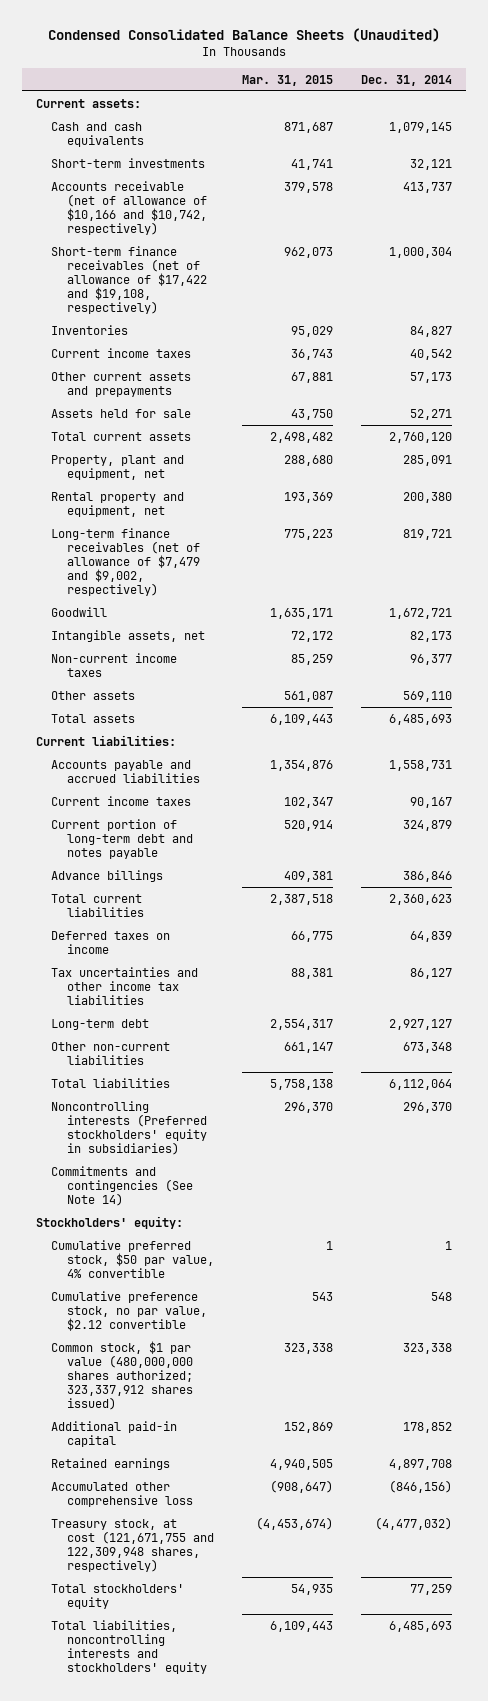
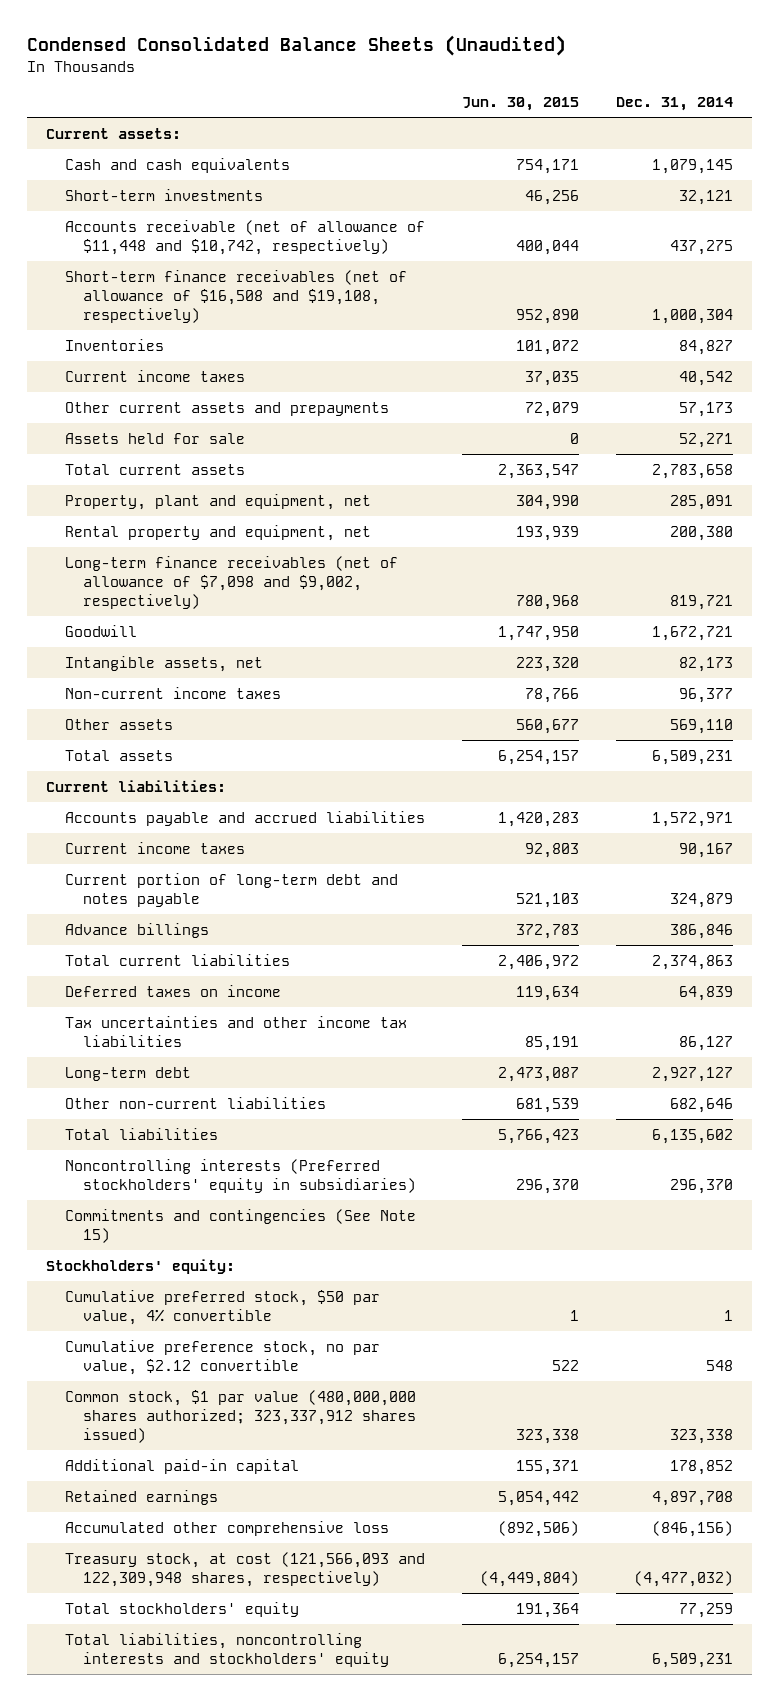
- | Mar. 31, 2015 | Dec. 31, 2014
+ | Jun. 30, 2015 | Dec. 31, 2014
- Accounts receivable (net of allowance of $10,166 and $10,742, respectively) | 379,578 | 413,737
- Short-term finance receivables (net of allowance of $17,422 and $19,108, respectively) | 962,073 | 1,000,304
+ Accounts receivable (net of allowance of $11,448 and $10,742, respectively) | 400,044 | 437,275
+ Short-term finance receivables (net of allowance of $16,508 and $19,108, respectively) | 952,890 | 1,000,304
- Total current assets | 2,498,482 | 2,760,120
+ Total current assets | 2,363,547 | 2,783,658
- Long-term finance receivables (net of allowance of $7,479 and $9,002, respectively) | 775,223 | 819,721
+ Long-term finance receivables (net of allowance of $7,098 and $9,002, respectively) | 780,968 | 819,721
- Total assets | 6,109,443 | 6,485,693
+ Total assets | 6,254,157 | 6,509,231
- Accounts payable and accrued liabilities | 1,354,876 | 1,558,731
+ Accounts payable and accrued liabilities | 1,420,283 | 1,572,971
- Total current liabilities | 2,387,518 | 2,360,623
+ Total current liabilities | 2,406,972 | 2,374,863
- Other non-current liabilities | 661,147 | 673,348
- Total liabilities | 5,758,138 | 6,112,064
+ Other non-current liabilities | 681,539 | 682,646
+ Total liabilities | 5,766,423 | 6,135,602
- Commitments and contingencies (See Note 14)
+ Commitments and contingencies (See Note 15)
- Treasury stock, at cost (121,671,755 and 122,309,948 shares, respectively) | (4,453,674) | (4,477,032)
+ Treasury stock, at cost (121,566,093 and 122,309,948 shares, respectively) | (4,449,804) | (4,477,032)
- Total liabilities, noncontrolling interests and stockholders' equity | 6,109,443 | 6,485,693
+ Total liabilities, noncontrolling interests and stockholders' equity | 6,254,157 | 6,509,231

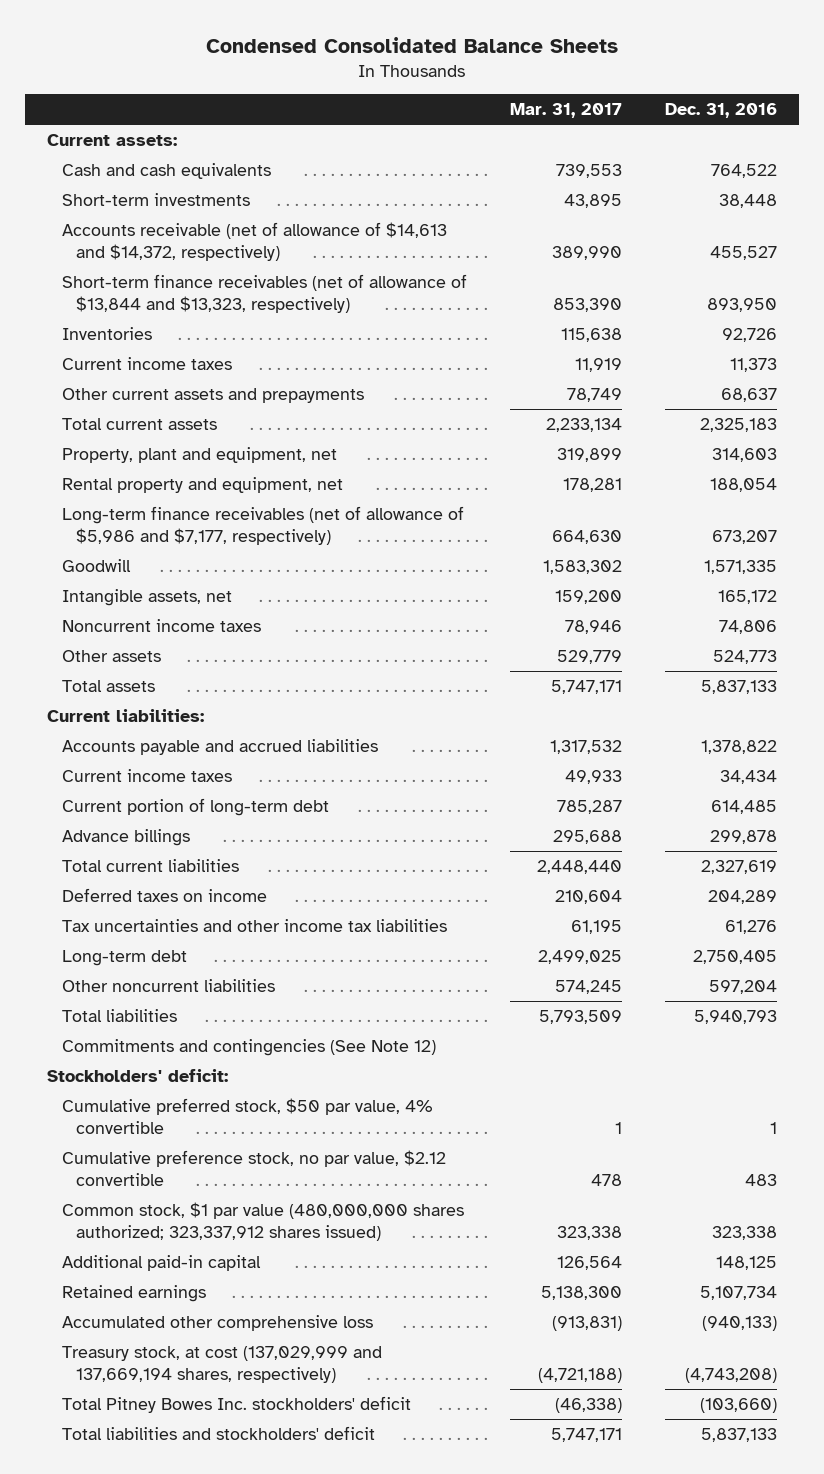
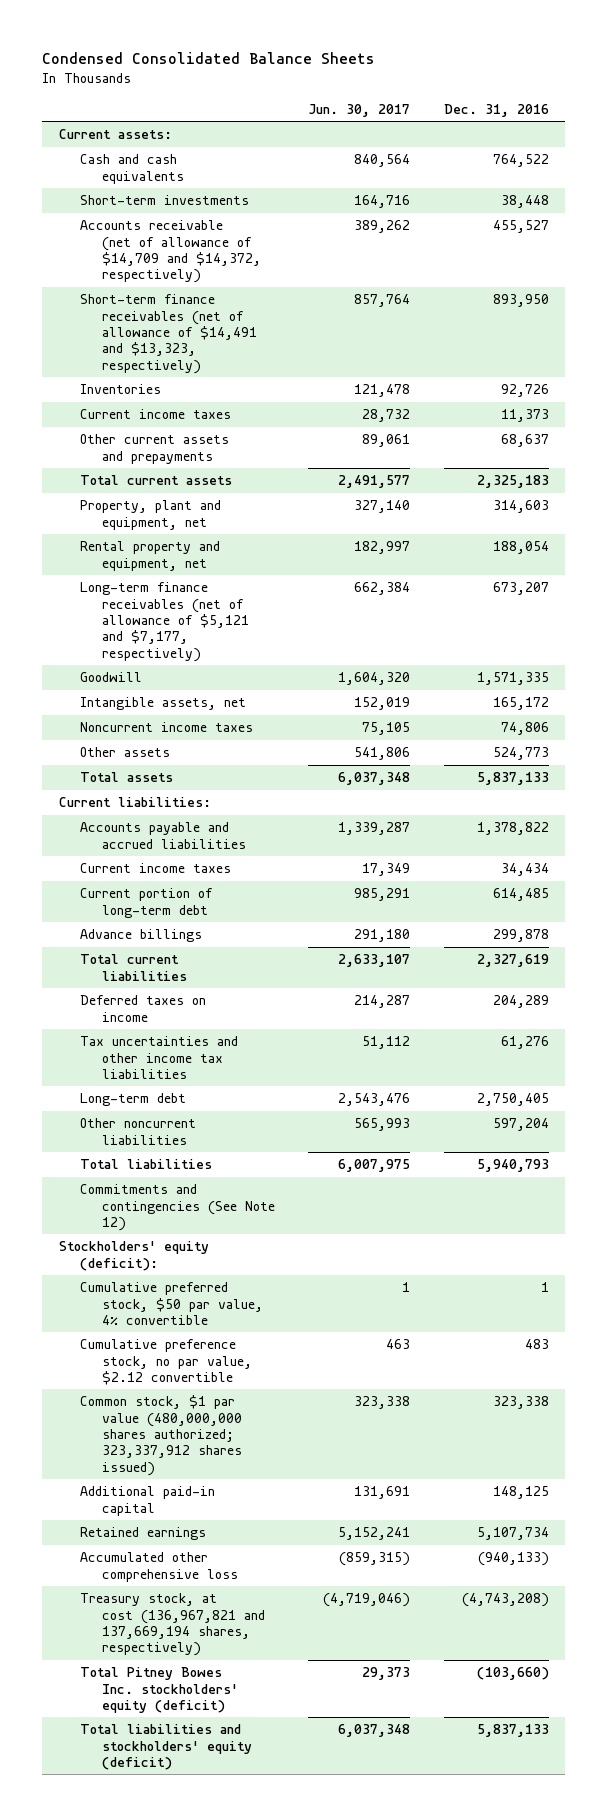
- | Mar. 31, 2017 | Dec. 31, 2016
+ | Jun. 30, 2017 | Dec. 31, 2016
- Accounts receivable (net of allowance of $14,613 and $14,372, respectively) | 389,990 | 455,527
- Short-term finance receivables (net of allowance of $13,844 and $13,323, respectively) | 853,390 | 893,950
+ Accounts receivable (net of allowance of $14,709 and $14,372, respectively) | 389,262 | 455,527
+ Short-term finance receivables (net of allowance of $14,491 and $13,323, respectively) | 857,764 | 893,950
- Long-term finance receivables (net of allowance of $5,986 and $7,177, respectively) | 664,630 | 673,207
+ Long-term finance receivables (net of allowance of $5,121 and $7,177, respectively) | 662,384 | 673,207
- Stockholders' deficit:
+ Stockholders' equity (deficit):
- Treasury stock, at cost (137,029,999 and 137,669,194 shares, respectively) | (4,721,188) | (4,743,208)
- Total Pitney Bowes Inc. stockholders' deficit | (46,338) | (103,660)
- Total liabilities and stockholders' deficit | 5,747,171 | 5,837,133
+ Treasury stock, at cost (136,967,821 and 137,669,194 shares, respectively) | (4,719,046) | (4,743,208)
+ Total Pitney Bowes Inc. stockholders' equity (deficit) | 29,373 | (103,660)
+ Total liabilities and stockholders' equity (deficit) | 6,037,348 | 5,837,133

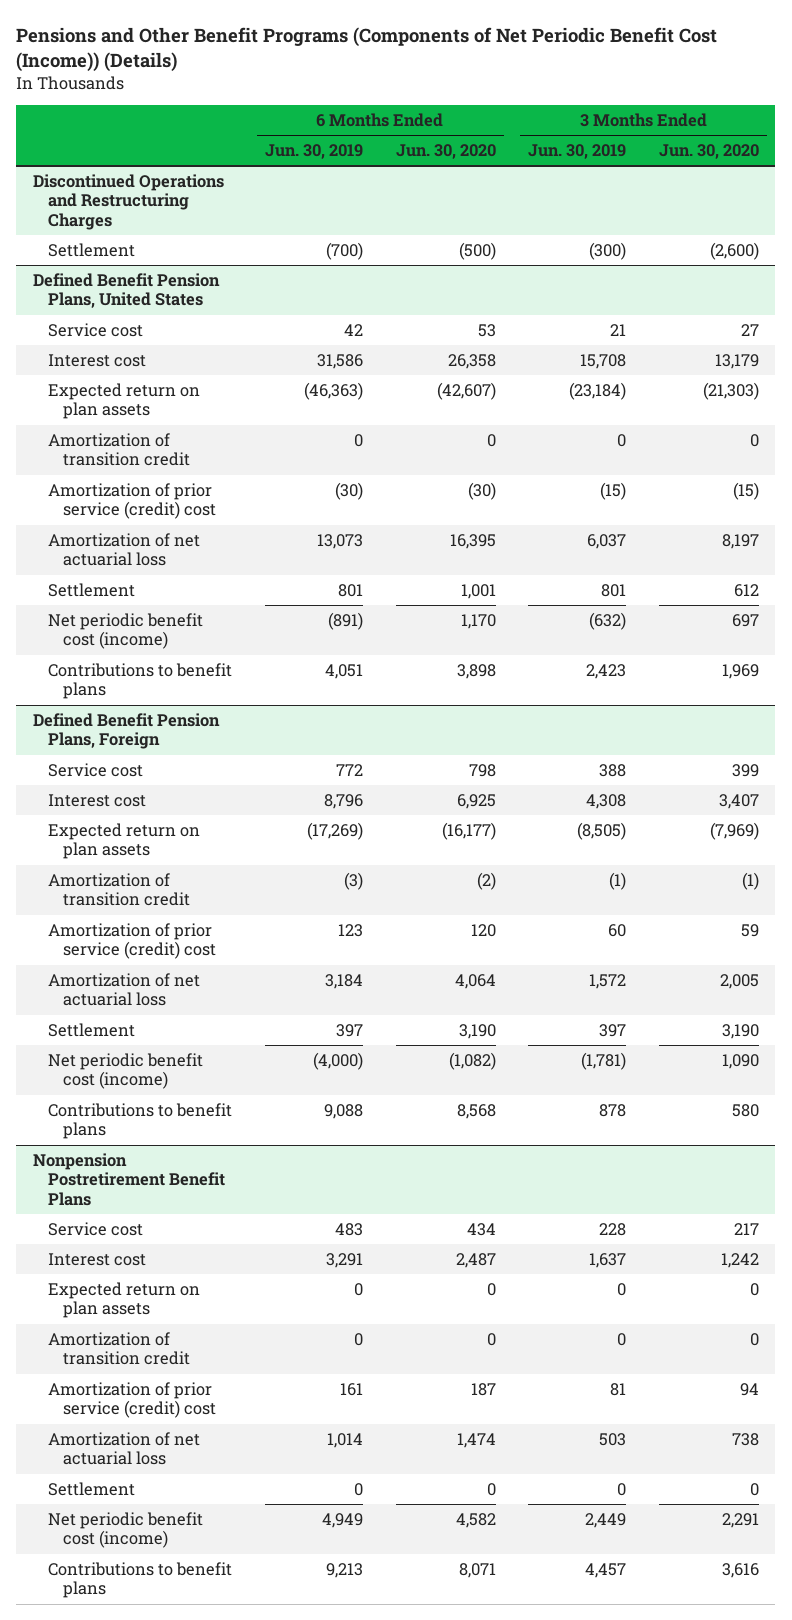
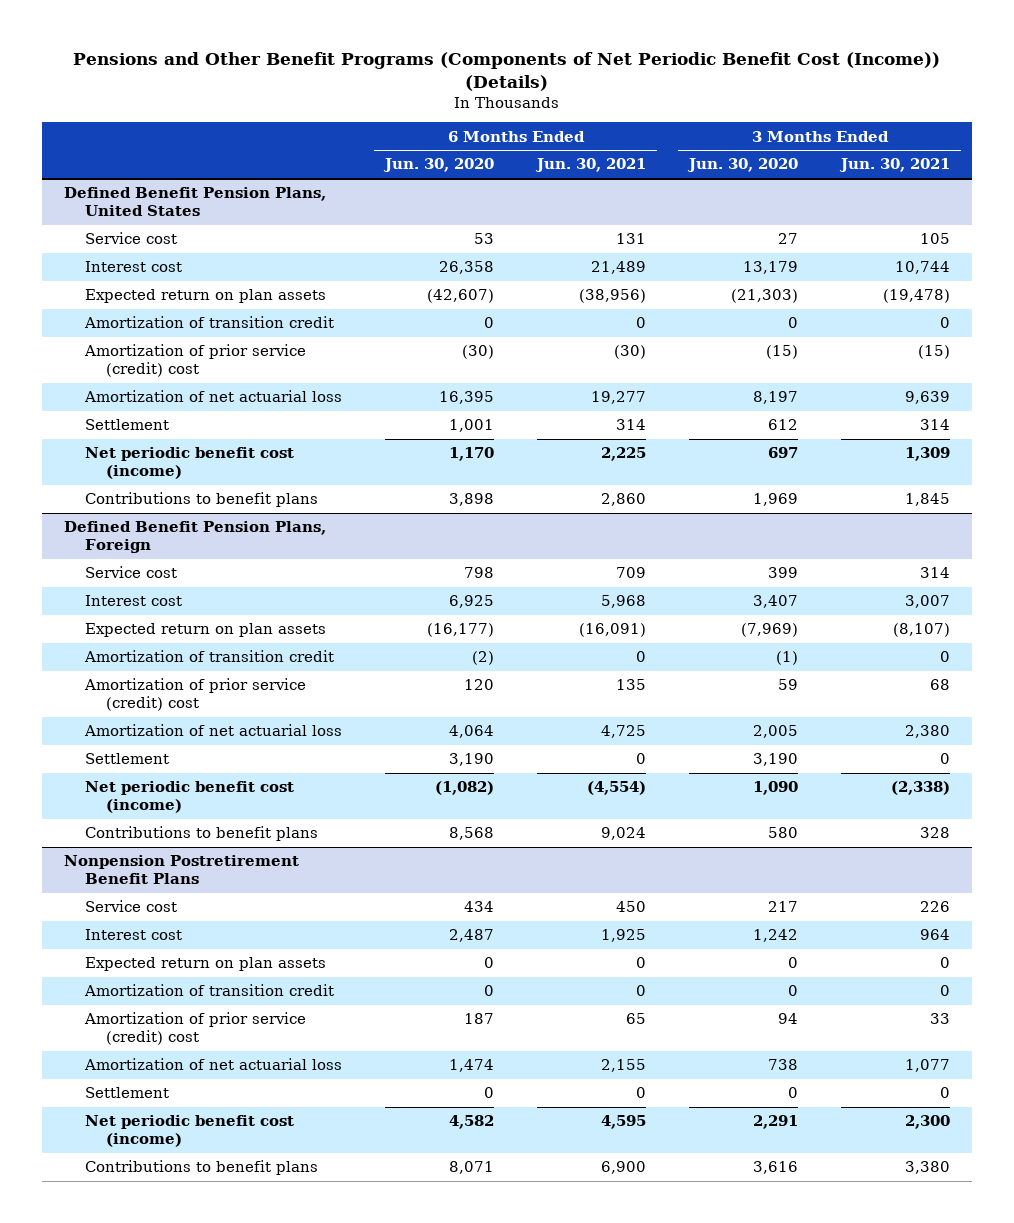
- | 6 Months Ended Jun. 30, 2019 | 6 Months Ended Jun. 30, 2020 | 3 Months Ended Jun. 30, 2019 | 3 Months Ended Jun. 30, 2020
+ | 6 Months Ended Jun. 30, 2020 | 6 Months Ended Jun. 30, 2021 | 3 Months Ended Jun. 30, 2020 | 3 Months Ended Jun. 30, 2021
- Discontinued Operations and Restructuring Charges
- Settlement | (700) | (500) | (300) | (2,600)

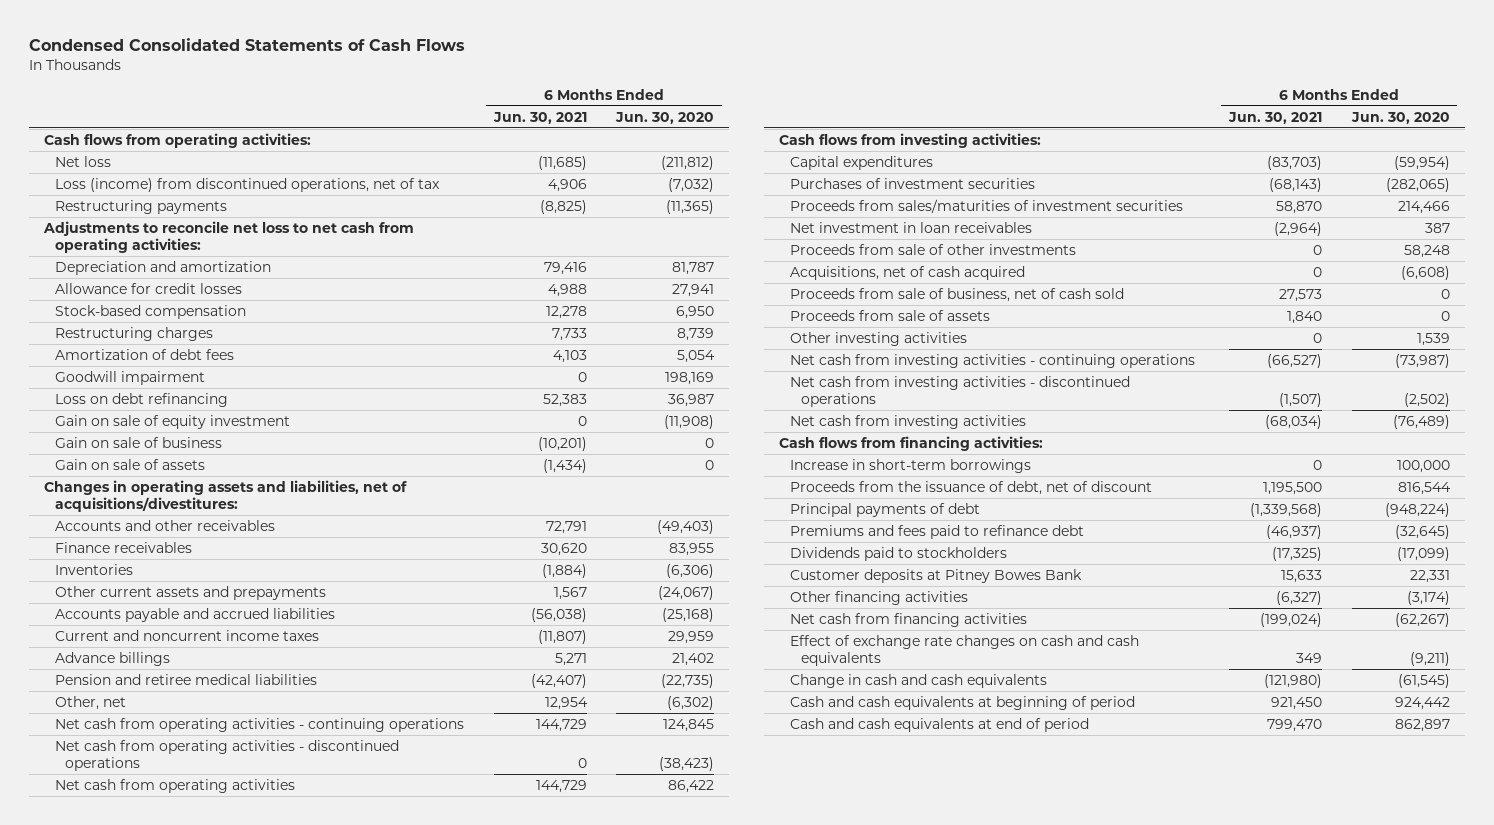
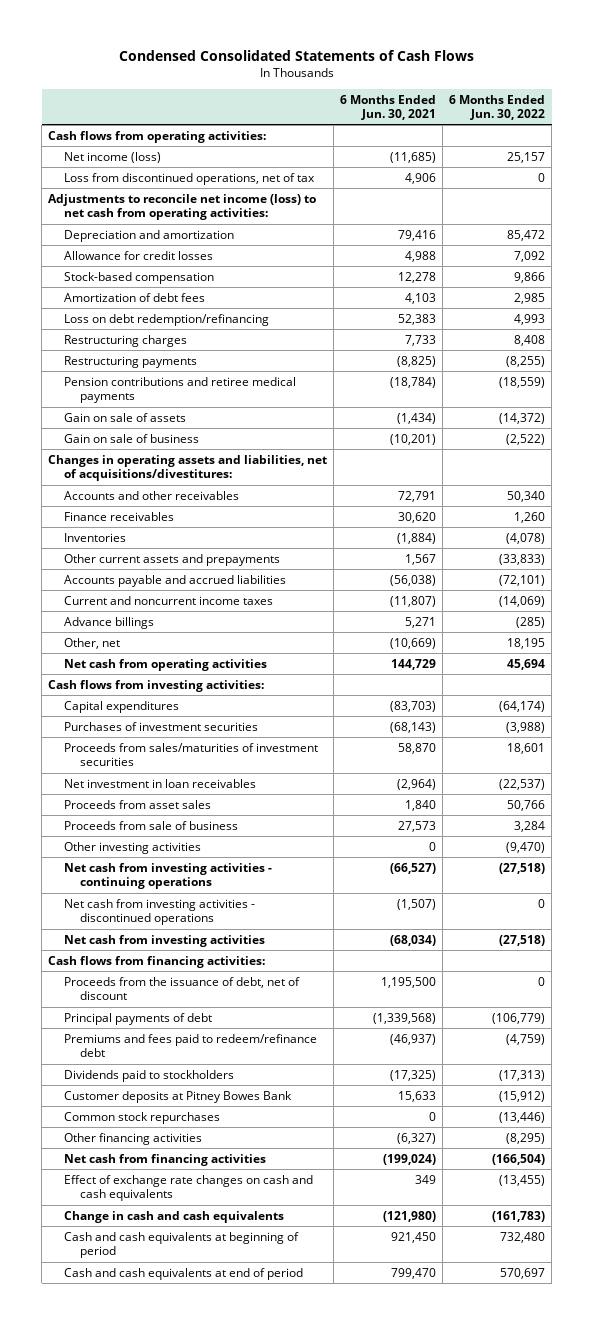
- | 6 Months Ended Jun. 30, 2021 | 6 Months Ended Jun. 30, 2020
+ | 6 Months Ended Jun. 30, 2021 | 6 Months Ended Jun. 30, 2022
- Net loss | (11,685) | (211,812)
- Loss (income) from discontinued operations, net of tax | 4,906 | (7,032)
- Adjustments to reconcile net loss to net cash from operating activities:
+ Net income (loss) | (11,685) | 25,157
+ Loss from discontinued operations, net of tax | 4,906 | 0
+ Adjustments to reconcile net income (loss) to net cash from operating activities:
- Goodwill impairment | 0 | 198,169
- Loss on debt refinancing | 52,383 | 36,987
- Gain on sale of equity investment | 0 | (11,908)
+ Loss on debt redemption/refinancing | 52,383 | 4,993
moved down: Restructuring charges | 7,733 | 8,408
moved down: Restructuring payments | (8,825) | (8,255)
+ Pension contributions and retiree medical payments | (18,784) | (18,559)
moved down: Gain on sale of business | (10,201) | (2,522)
- Pension and retiree medical liabilities | (42,407) | (22,735)
- Other, net | 12,954 | (6,302)
- Net cash from operating activities - continuing operations | 144,729 | 124,845
- Net cash from operating activities - discontinued operations | 0 | (38,423)
+ Other, net | (10,669) | 18,195
- Proceeds from sale of other investments | 0 | 58,248
- Acquisitions, net of cash acquired | 0 | (6,608)
- Proceeds from sale of business, net of cash sold | 27,573 | 0
- Proceeds from sale of assets | 1,840 | 0
+ Proceeds from asset sales | 1,840 | 50,766
+ Proceeds from sale of business | 27,573 | 3,284
- Increase in short-term borrowings | 0 | 100,000
- Premiums and fees paid to refinance debt | (46,937) | (32,645)
+ Premiums and fees paid to redeem/refinance debt | (46,937) | (4,759)
+ Common stock repurchases | 0 | (13,446)

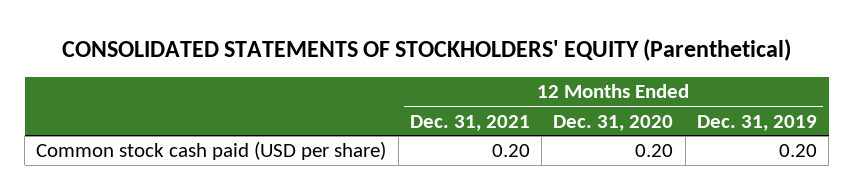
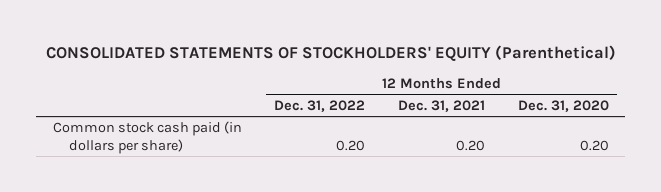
- | 12 Months Ended Dec. 31, 2021 | 12 Months Ended Dec. 31, 2020 | 12 Months Ended Dec. 31, 2019
+ | 12 Months Ended Dec. 31, 2022 | 12 Months Ended Dec. 31, 2021 | 12 Months Ended Dec. 31, 2020
- Common stock cash paid (USD per share) | 0.20 | 0.20 | 0.20
+ Common stock cash paid (in dollars per share) | 0.20 | 0.20 | 0.20

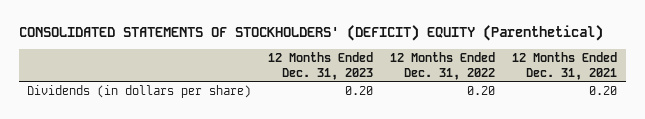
- CONSOLIDATED STATEMENTS OF STOCKHOLDERS' EQUITY (Parenthetical)
+ CONSOLIDATED STATEMENTS OF STOCKHOLDERS' (DEFICIT) EQUITY (Parenthetical)
- | 12 Months Ended Dec. 31, 2022 | 12 Months Ended Dec. 31, 2021 | 12 Months Ended Dec. 31, 2020
+ | 12 Months Ended Dec. 31, 2023 | 12 Months Ended Dec. 31, 2022 | 12 Months Ended Dec. 31, 2021
- Common stock cash paid (in dollars per share) | 0.20 | 0.20 | 0.20
+ Dividends (in dollars per share) | 0.20 | 0.20 | 0.20

